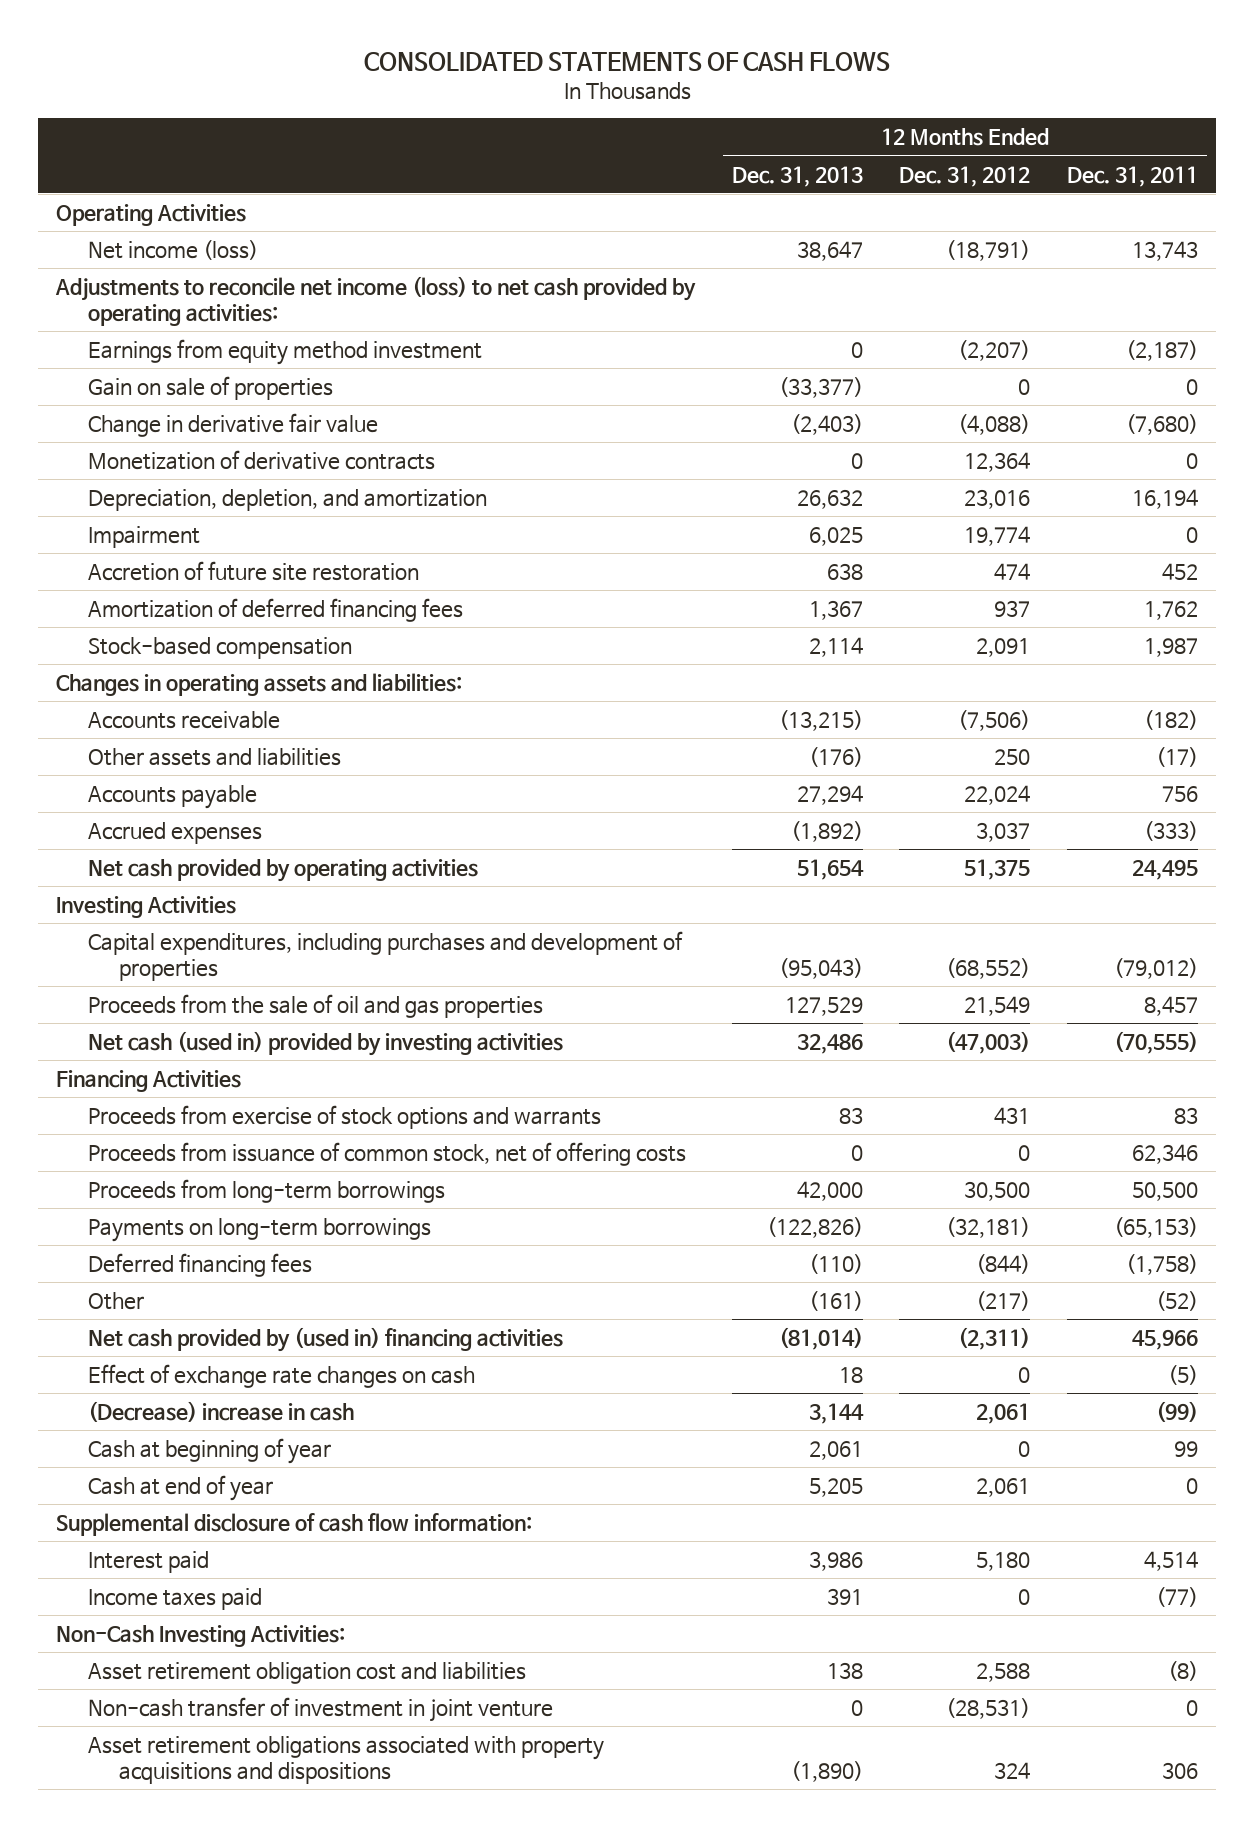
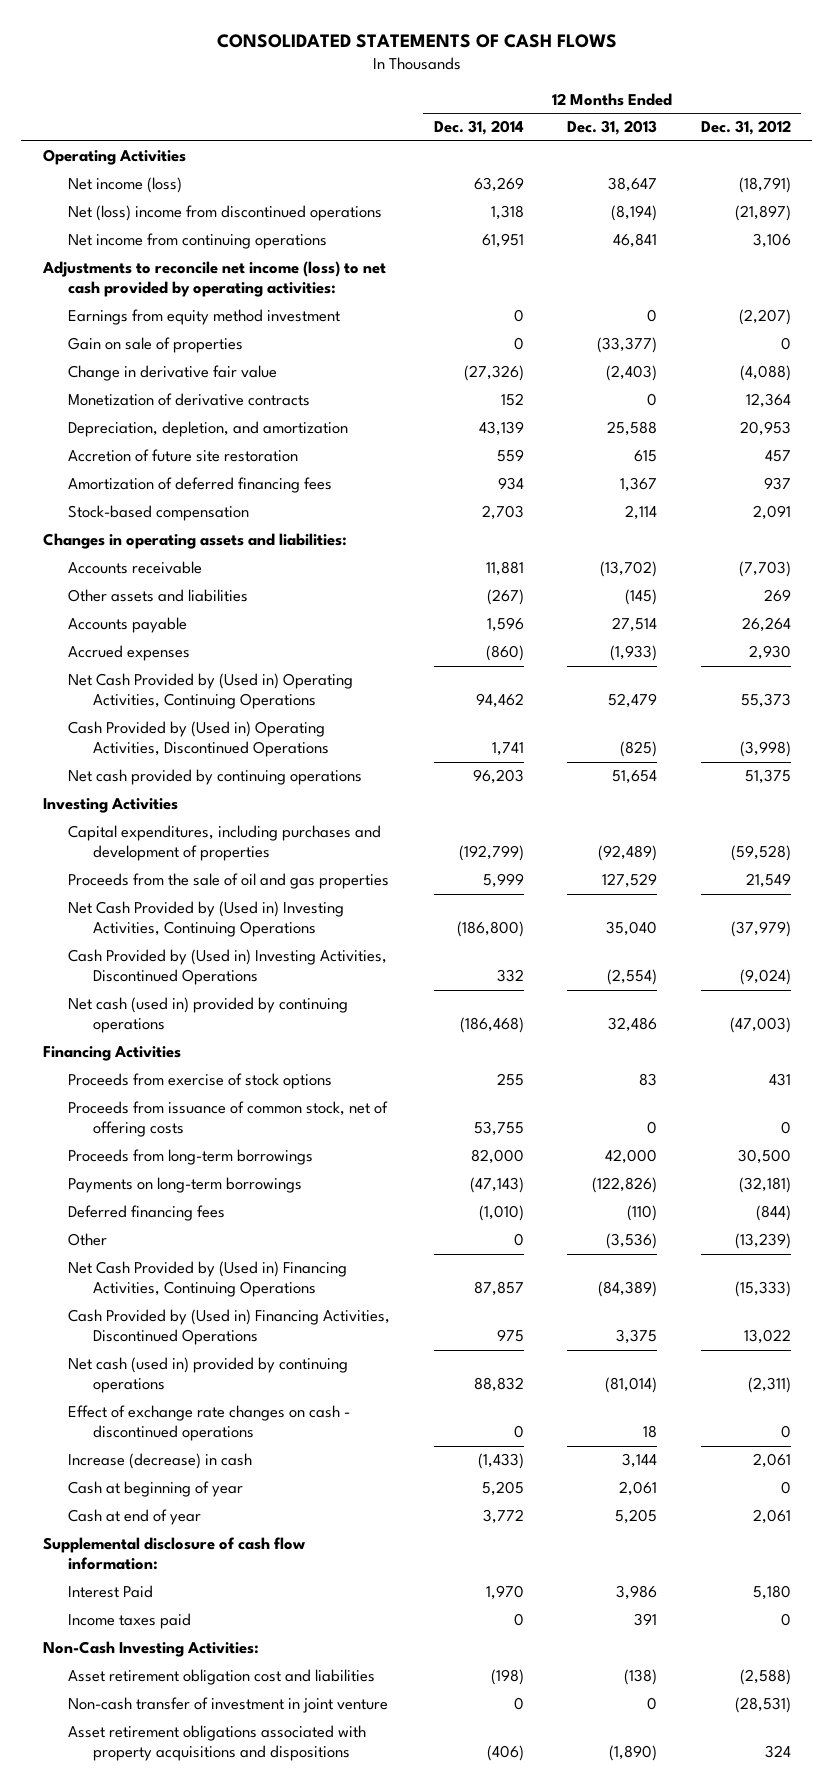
- | 12 Months Ended Dec. 31, 2013 | 12 Months Ended Dec. 31, 2012 | 12 Months Ended Dec. 31, 2011
+ | 12 Months Ended Dec. 31, 2014 | 12 Months Ended Dec. 31, 2013 | 12 Months Ended Dec. 31, 2012
+ Net (loss) income from discontinued operations | 1,318 | (8,194) | (21,897)
+ Net income from continuing operations | 61,951 | 46,841 | 3,106
- Depreciation, depletion, and amortization | 26,632 | 23,016 | 16,194
- Impairment | 6,025 | 19,774 | 0
- Accretion of future site restoration | 638 | 474 | 452
+ Depreciation, depletion, and amortization | 43,139 | 25,588 | 20,953
+ Accretion of future site restoration | 559 | 615 | 457
- Accounts receivable | (13,215) | (7,506) | (182)
- Other assets and liabilities | (176) | 250 | (17)
- Accounts payable | 27,294 | 22,024 | 756
- Accrued expenses | (1,892) | 3,037 | (333)
- Net cash provided by operating activities | 51,654 | 51,375 | 24,495
+ Accounts receivable | 11,881 | (13,702) | (7,703)
+ Other assets and liabilities | (267) | (145) | 269
+ Accounts payable | 1,596 | 27,514 | 26,264
+ Accrued expenses | (860) | (1,933) | 2,930
+ Net Cash Provided by (Used in) Operating Activities, Continuing Operations | 94,462 | 52,479 | 55,373
+ Cash Provided by (Used in) Operating Activities, Discontinued Operations | 1,741 | (825) | (3,998)
+ Net cash provided by continuing operations | 96,203 | 51,654 | 51,375
- Capital expenditures, including purchases and development of properties | (95,043) | (68,552) | (79,012)
+ Capital expenditures, including purchases and development of properties | (192,799) | (92,489) | (59,528)
- Net cash (used in) provided by investing activities | 32,486 | (47,003) | (70,555)
+ Net Cash Provided by (Used in) Investing Activities, Continuing Operations | (186,800) | 35,040 | (37,979)
+ Cash Provided by (Used in) Investing Activities, Discontinued Operations | 332 | (2,554) | (9,024)
+ Net cash (used in) provided by continuing operations | (186,468) | 32,486 | (47,003)
- Proceeds from exercise of stock options and warrants | 83 | 431 | 83
+ Proceeds from exercise of stock options | 255 | 83 | 431
- Other | (161) | (217) | (52)
- Net cash provided by (used in) financing activities | (81,014) | (2,311) | 45,966
- Effect of exchange rate changes on cash | 18 | 0 | (5)
- (Decrease) increase in cash | 3,144 | 2,061 | (99)
+ Other | 0 | (3,536) | (13,239)
+ Net Cash Provided by (Used in) Financing Activities, Continuing Operations | 87,857 | (84,389) | (15,333)
+ Cash Provided by (Used in) Financing Activities, Discontinued Operations | 975 | 3,375 | 13,022
+ Net cash (used in) provided by continuing operations | 88,832 | (81,014) | (2,311)
+ Effect of exchange rate changes on cash - discontinued operations | 0 | 18 | 0
+ Increase (decrease) in cash | (1,433) | 3,144 | 2,061
- Interest paid | 3,986 | 5,180 | 4,514
+ Interest Paid | 1,970 | 3,986 | 5,180
- Asset retirement obligation cost and liabilities | 138 | 2,588 | (8)
+ Asset retirement obligation cost and liabilities | (198) | (138) | (2,588)

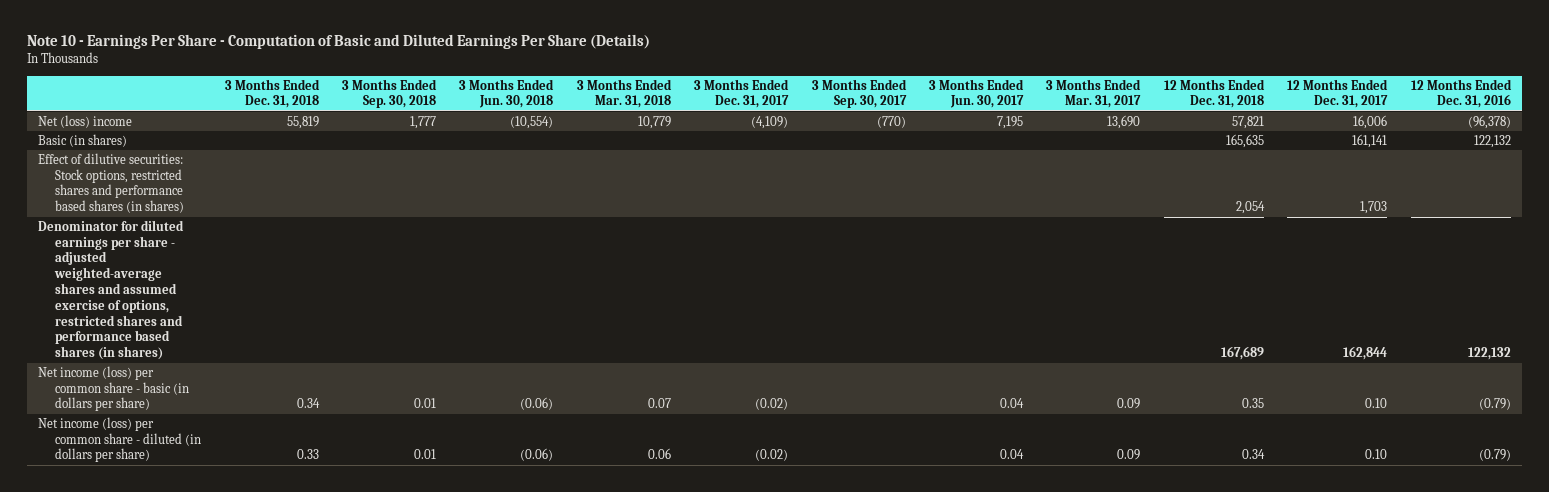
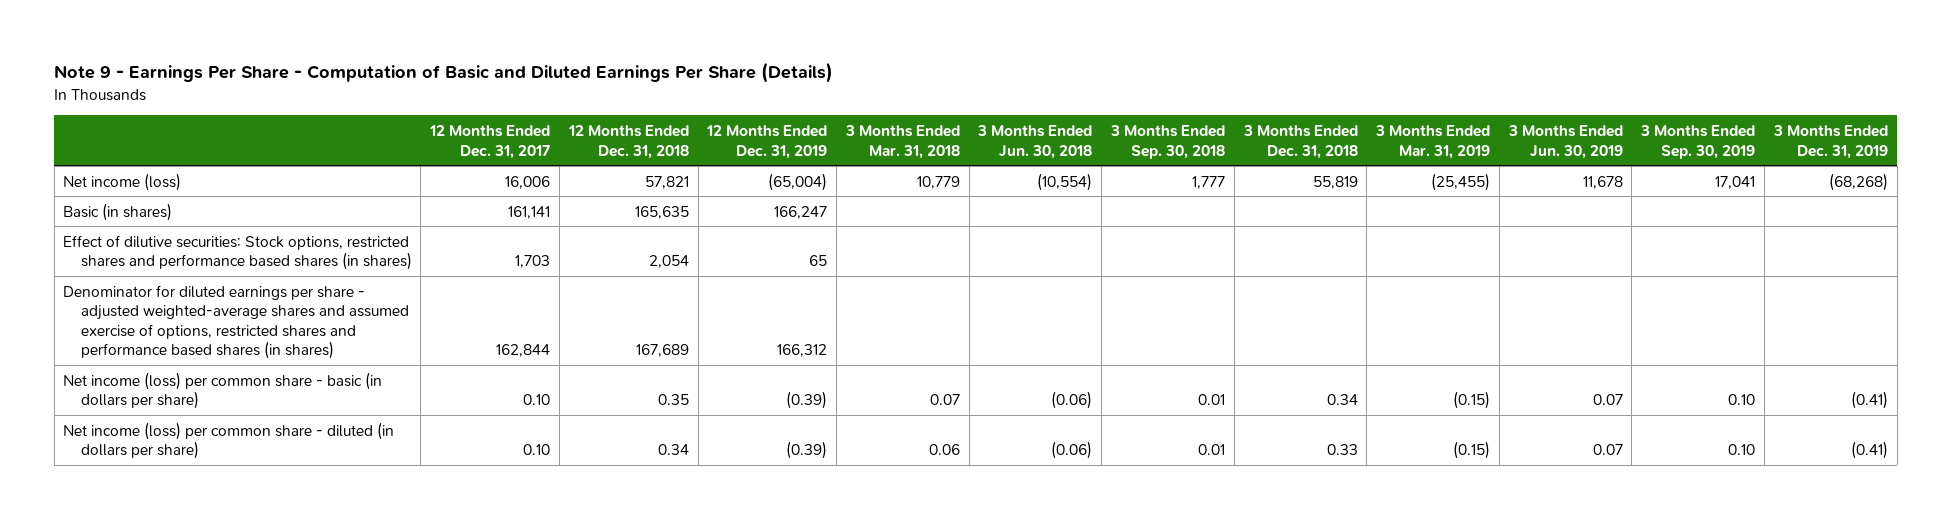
- Note 10 - Earnings Per Share - Computation of Basic and Diluted Earnings Per Share (Details)
+ Note 9 - Earnings Per Share - Computation of Basic and Diluted Earnings Per Share (Details)
- | 3 Months Ended Dec. 31, 2018 | 3 Months Ended Sep. 30, 2018 | 3 Months Ended Jun. 30, 2018 | 3 Months Ended Mar. 31, 2018 | 3 Months Ended Dec. 31, 2017 | 3 Months Ended Sep. 30, 2017 | 3 Months Ended Jun. 30, 2017 | 3 Months Ended Mar. 31, 2017 | 12 Months Ended Dec. 31, 2018 | 12 Months Ended Dec. 31, 2017 | 12 Months Ended Dec. 31, 2016
+ | 12 Months Ended Dec. 31, 2017 | 12 Months Ended Dec. 31, 2018 | 12 Months Ended Dec. 31, 2019 | 3 Months Ended Mar. 31, 2018 | 3 Months Ended Jun. 30, 2018 | 3 Months Ended Sep. 30, 2018 | 3 Months Ended Dec. 31, 2018 | 3 Months Ended Mar. 31, 2019 | 3 Months Ended Jun. 30, 2019 | 3 Months Ended Sep. 30, 2019 | 3 Months Ended Dec. 31, 2019
- Net (loss) income | 55,819 | 1,777 | (10,554) | 10,779 | (4,109) | (770) | 7,195 | 13,690 | 57,821 | 16,006 | (96,378)
+ Net income (loss) | 16,006 | 57,821 | (65,004) | 10,779 | (10,554) | 1,777 | 55,819 | (25,455) | 11,678 | 17,041 | (68,268)

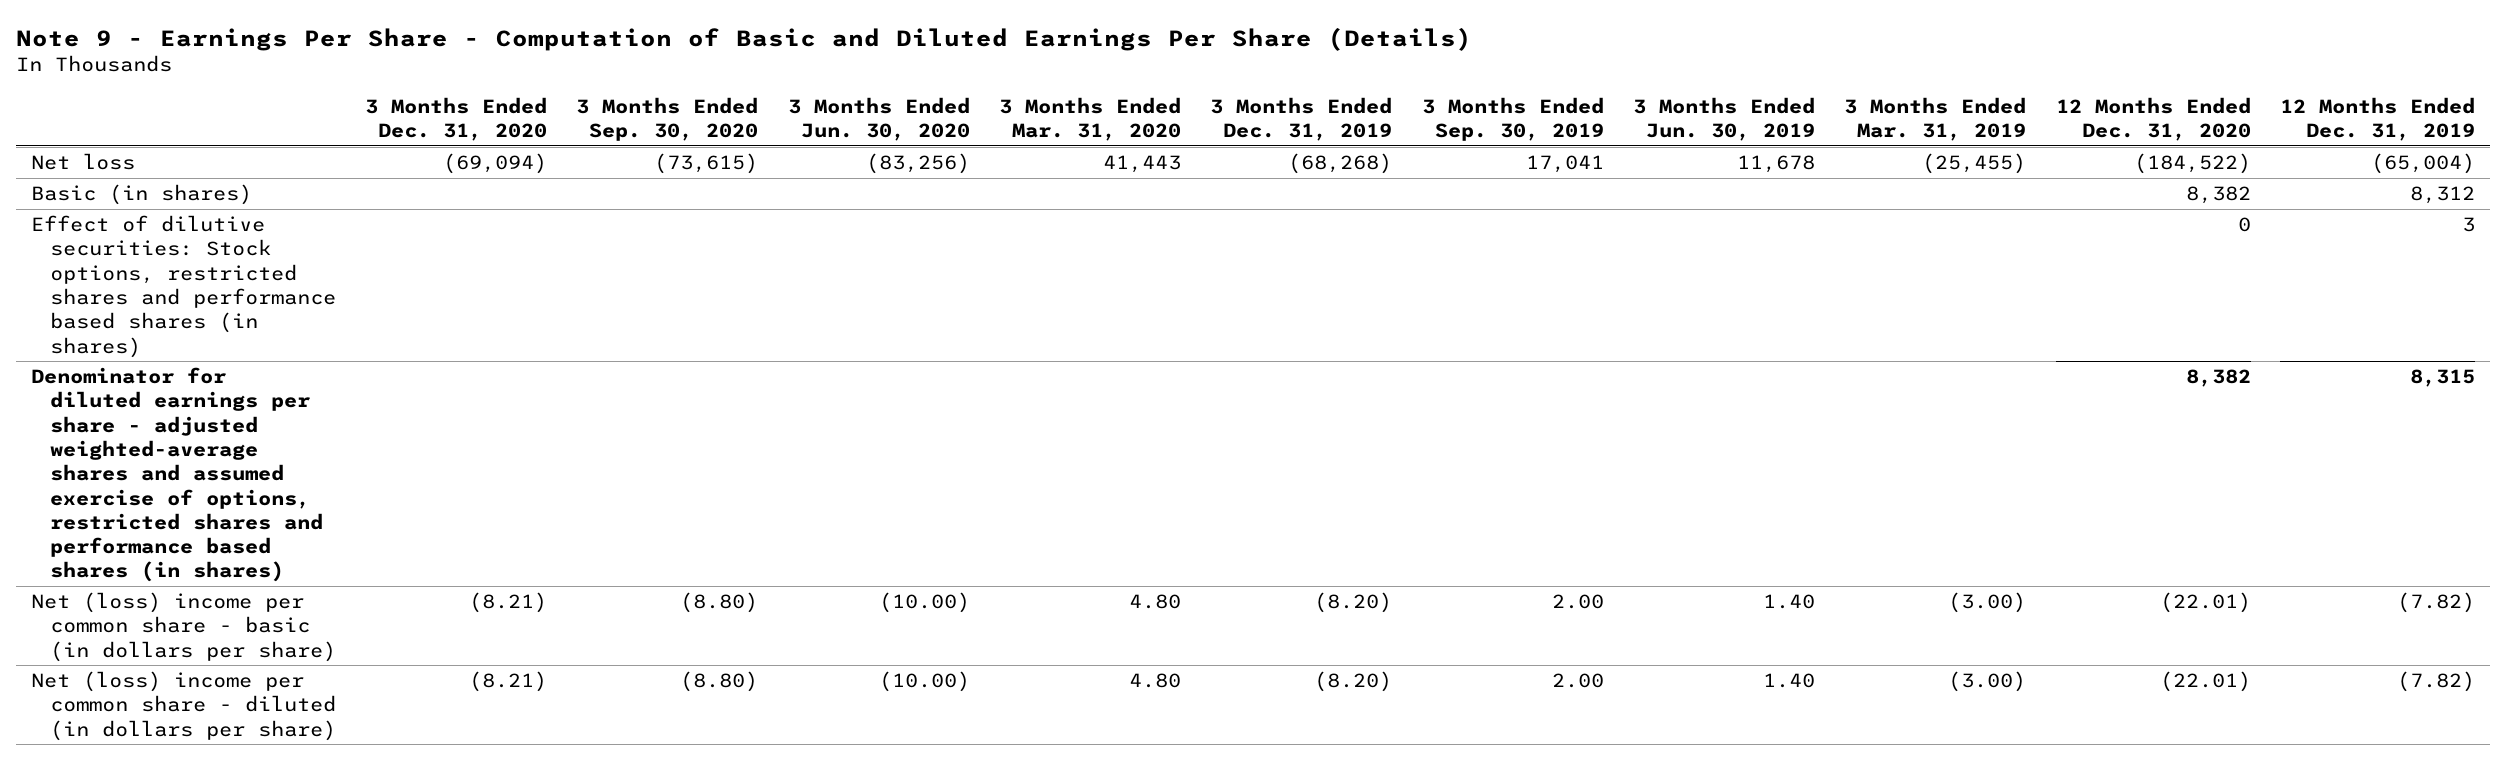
- | 12 Months Ended Dec. 31, 2017 | 12 Months Ended Dec. 31, 2018 | 12 Months Ended Dec. 31, 2019 | 3 Months Ended Mar. 31, 2018 | 3 Months Ended Jun. 30, 2018 | 3 Months Ended Sep. 30, 2018 | 3 Months Ended Dec. 31, 2018 | 3 Months Ended Mar. 31, 2019 | 3 Months Ended Jun. 30, 2019 | 3 Months Ended Sep. 30, 2019 | 3 Months Ended Dec. 31, 2019
+ | 3 Months Ended Dec. 31, 2020 | 3 Months Ended Sep. 30, 2020 | 3 Months Ended Jun. 30, 2020 | 3 Months Ended Mar. 31, 2020 | 3 Months Ended Dec. 31, 2019 | 3 Months Ended Sep. 30, 2019 | 3 Months Ended Jun. 30, 2019 | 3 Months Ended Mar. 31, 2019 | 12 Months Ended Dec. 31, 2020 | 12 Months Ended Dec. 31, 2019
- Net income (loss) | 16,006 | 57,821 | (65,004) | 10,779 | (10,554) | 1,777 | 55,819 | (25,455) | 11,678 | 17,041 | (68,268)
- Basic (in shares) | 161,141 | 165,635 | 166,247 | | | | | | | |
- Effect of dilutive securities: Stock options, restricted shares and performance based shares (in shares) | 1,703 | 2,054 | 65 | | | | | | | |
- Denominator for diluted earnings per share - adjusted weighted-average shares and assumed exercise of options, restricted shares and performance based shares (in shares) | 162,844 | 167,689 | 166,312 | | | | | | | |
- Net income (loss) per common share - basic (in dollars per share) | 0.10 | 0.35 | (0.39) | 0.07 | (0.06) | 0.01 | 0.34 | (0.15) | 0.07 | 0.10 | (0.41)
- Net income (loss) per common share - diluted (in dollars per share) | 0.10 | 0.34 | (0.39) | 0.06 | (0.06) | 0.01 | 0.33 | (0.15) | 0.07 | 0.10 | (0.41)
+ Net loss | (69,094) | (73,615) | (83,256) | 41,443 | (68,268) | 17,041 | 11,678 | (25,455) | (184,522) | (65,004)
+ Basic (in shares) | | | | | | | | | 8,382 | 8,312
+ Effect of dilutive securities: Stock options, restricted shares and performance based shares (in shares) | | | | | | | | | 0 | 3
+ Denominator for diluted earnings per share - adjusted weighted-average shares and assumed exercise of options, restricted shares and performance based shares (in shares) | | | | | | | | | 8,382 | 8,315
+ Net (loss) income per common share - basic (in dollars per share) | (8.21) | (8.80) | (10.00) | 4.80 | (8.20) | 2.00 | 1.40 | (3.00) | (22.01) | (7.82)
+ Net (loss) income per common share - diluted (in dollars per share) | (8.21) | (8.80) | (10.00) | 4.80 | (8.20) | 2.00 | 1.40 | (3.00) | (22.01) | (7.82)

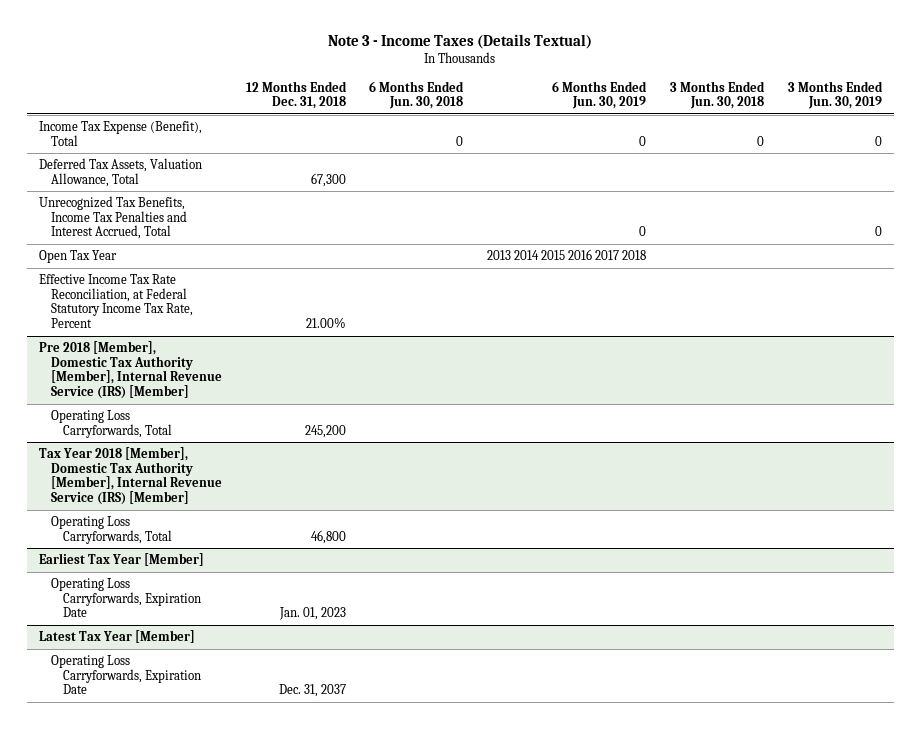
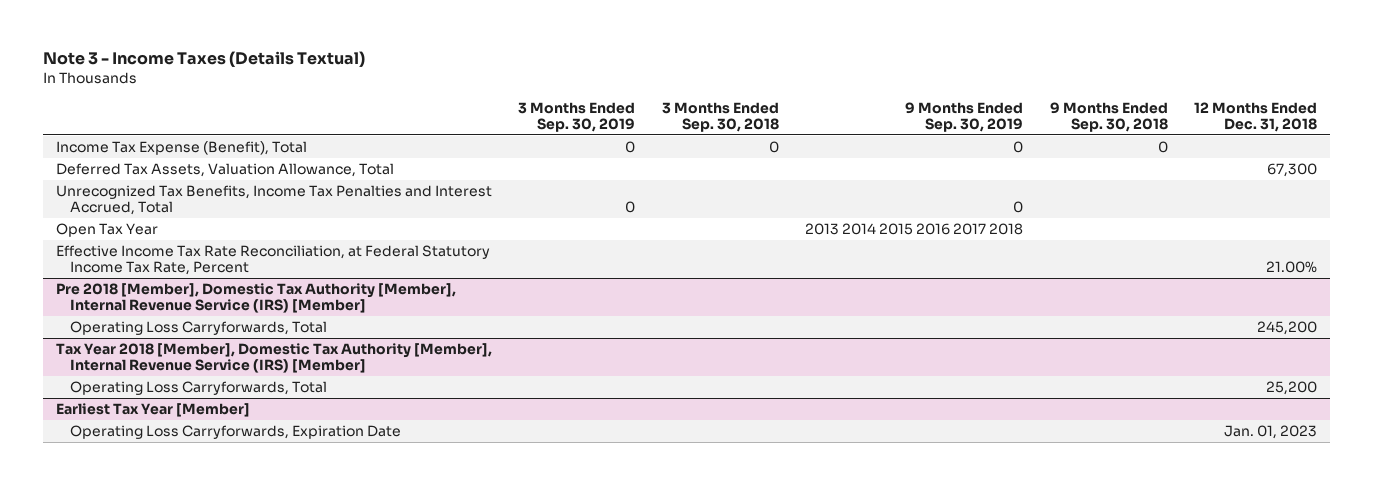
- | 12 Months Ended Dec. 31, 2018 | 6 Months Ended Jun. 30, 2018 | 6 Months Ended Jun. 30, 2019 | 3 Months Ended Jun. 30, 2018 | 3 Months Ended Jun. 30, 2019
+ | 3 Months Ended Sep. 30, 2019 | 3 Months Ended Sep. 30, 2018 | 9 Months Ended Sep. 30, 2019 | 9 Months Ended Sep. 30, 2018 | 12 Months Ended Dec. 31, 2018
@ Tax Year 2018 [Member], Domestic Tax Authority [Member], Internal Revenue Service (IRS) [Member]
- Operating Loss Carryforwards, Total | 46,800 | | | |
+ Operating Loss Carryforwards, Total | | | | | 25,200
- Latest Tax Year [Member]
- Operating Loss Carryforwards, Expiration Date | Dec. 31, 2037 | | | |

